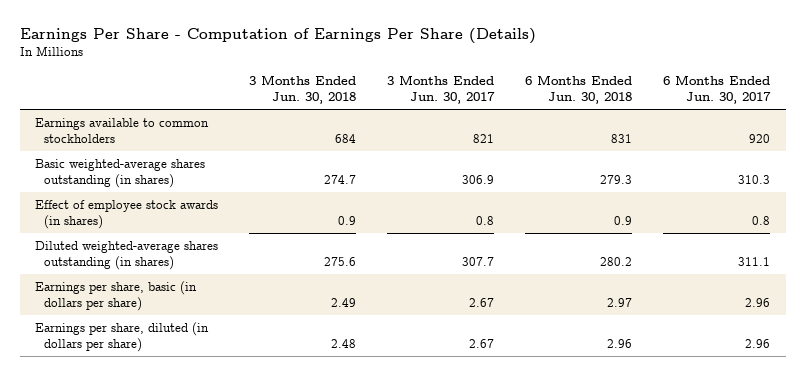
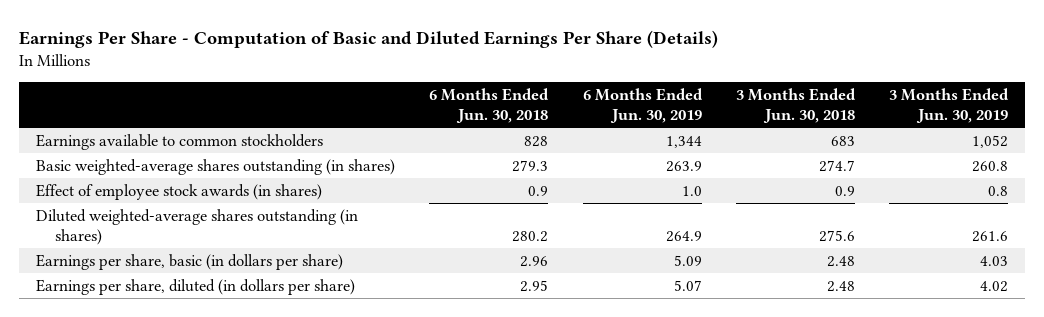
- Earnings Per Share - Computation of Earnings Per Share (Details)
+ Earnings Per Share - Computation of Basic and Diluted Earnings Per Share (Details)
- | 3 Months Ended Jun. 30, 2018 | 3 Months Ended Jun. 30, 2017 | 6 Months Ended Jun. 30, 2018 | 6 Months Ended Jun. 30, 2017
+ | 6 Months Ended Jun. 30, 2018 | 6 Months Ended Jun. 30, 2019 | 3 Months Ended Jun. 30, 2018 | 3 Months Ended Jun. 30, 2019
- Earnings available to common stockholders | 684 | 821 | 831 | 920
+ Earnings available to common stockholders | 828 | 1,344 | 683 | 1,052
- Earnings per share, basic (in dollars per share) | 2.49 | 2.67 | 2.97 | 2.96
- Earnings per share, diluted (in dollars per share) | 2.48 | 2.67 | 2.96 | 2.96
+ Earnings per share, basic (in dollars per share) | 2.96 | 5.09 | 2.48 | 4.03
+ Earnings per share, diluted (in dollars per share) | 2.95 | 5.07 | 2.48 | 4.02

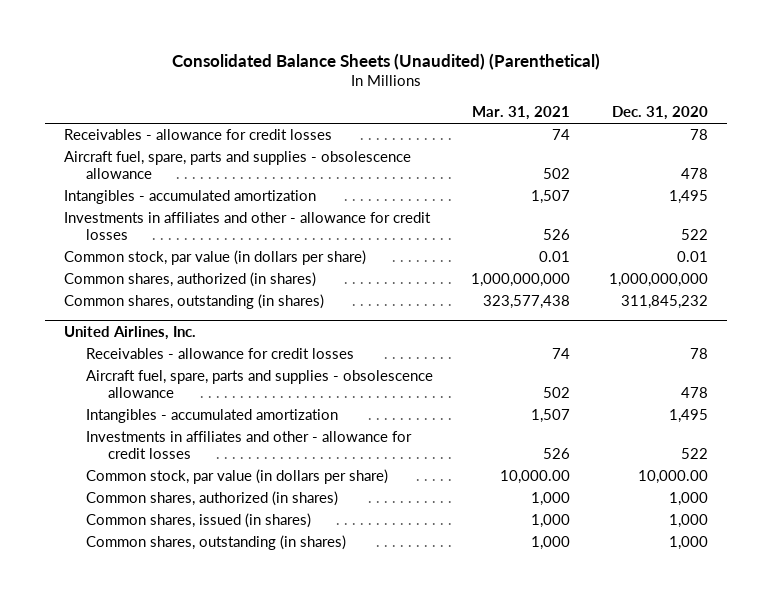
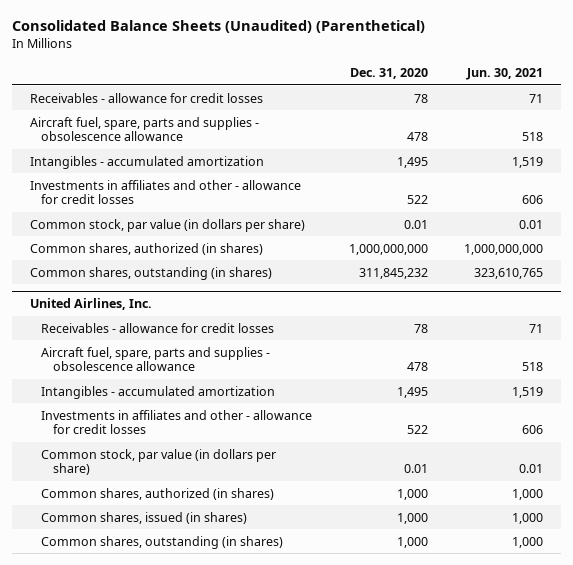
- | Mar. 31, 2021 | Dec. 31, 2020
+ | Dec. 31, 2020 | Jun. 30, 2021
@ United Airlines, Inc.
- Common stock, par value (in dollars per share) | 10,000.00 | 10,000.00
+ Common stock, par value (in dollars per share) | 0.01 | 0.01

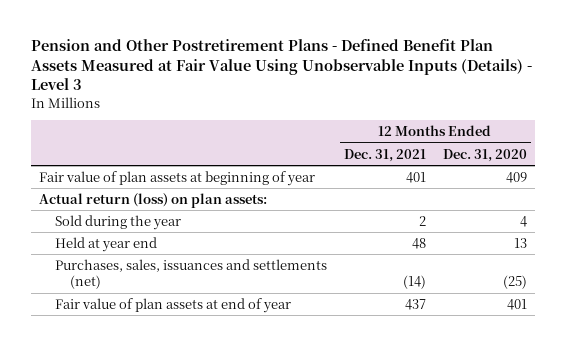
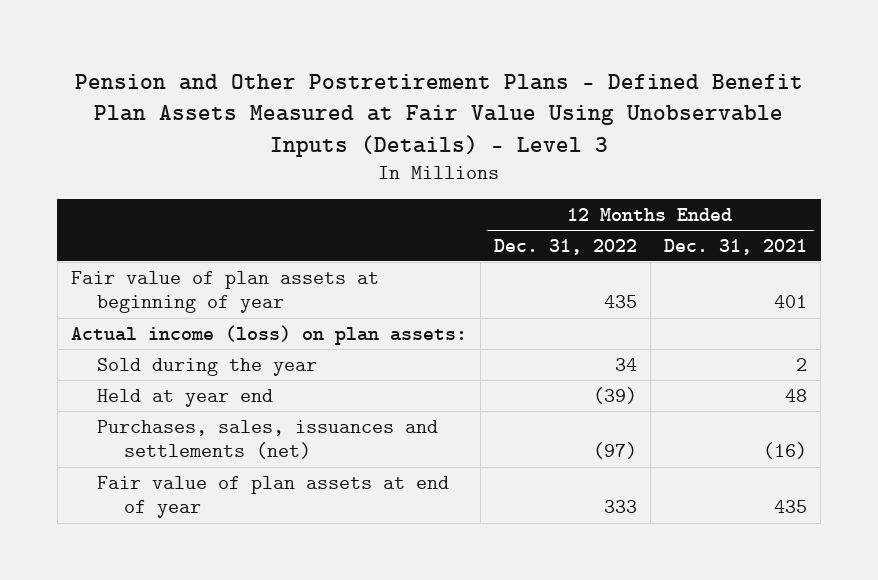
- | 12 Months Ended Dec. 31, 2021 | 12 Months Ended Dec. 31, 2020
+ | 12 Months Ended Dec. 31, 2022 | 12 Months Ended Dec. 31, 2021
- Actual return (loss) on plan assets:
+ Actual income (loss) on plan assets:
- Purchases, sales, issuances and settlements (net) | (14) | (25)
- Fair value of plan assets at end of year | 437 | 401
+ Purchases, sales, issuances and settlements (net) | (97) | (16)
+ Fair value of plan assets at end of year | 333 | 435

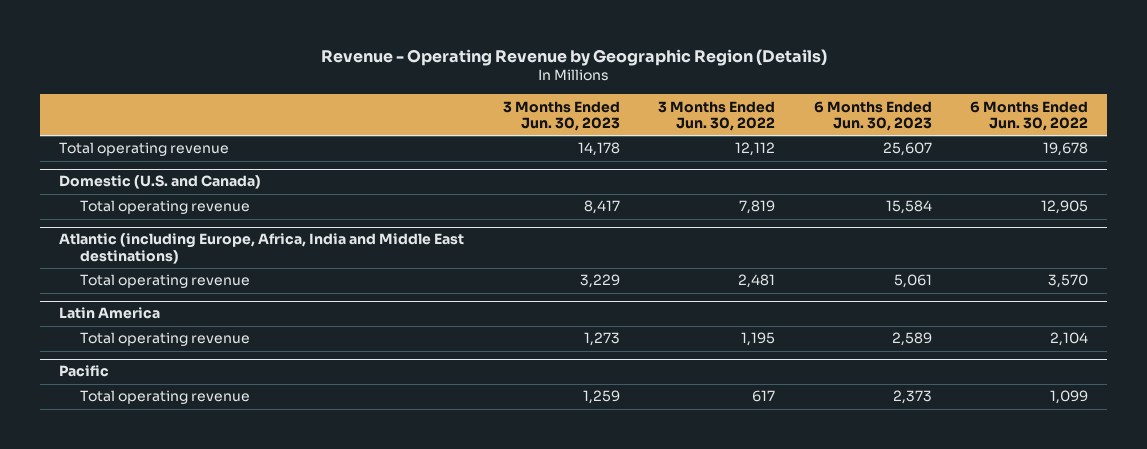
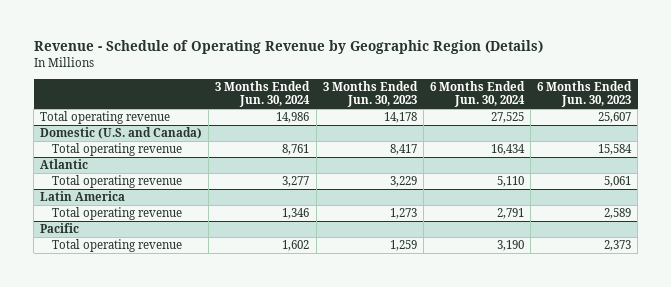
- Revenue - Operating Revenue by Geographic Region (Details)
+ Revenue - Schedule of Operating Revenue by Geographic Region (Details)
- | 3 Months Ended Jun. 30, 2023 | 3 Months Ended Jun. 30, 2022 | 6 Months Ended Jun. 30, 2023 | 6 Months Ended Jun. 30, 2022
+ | 3 Months Ended Jun. 30, 2024 | 3 Months Ended Jun. 30, 2023 | 6 Months Ended Jun. 30, 2024 | 6 Months Ended Jun. 30, 2023
- Atlantic (including Europe, Africa, India and Middle East destinations)
+ Atlantic

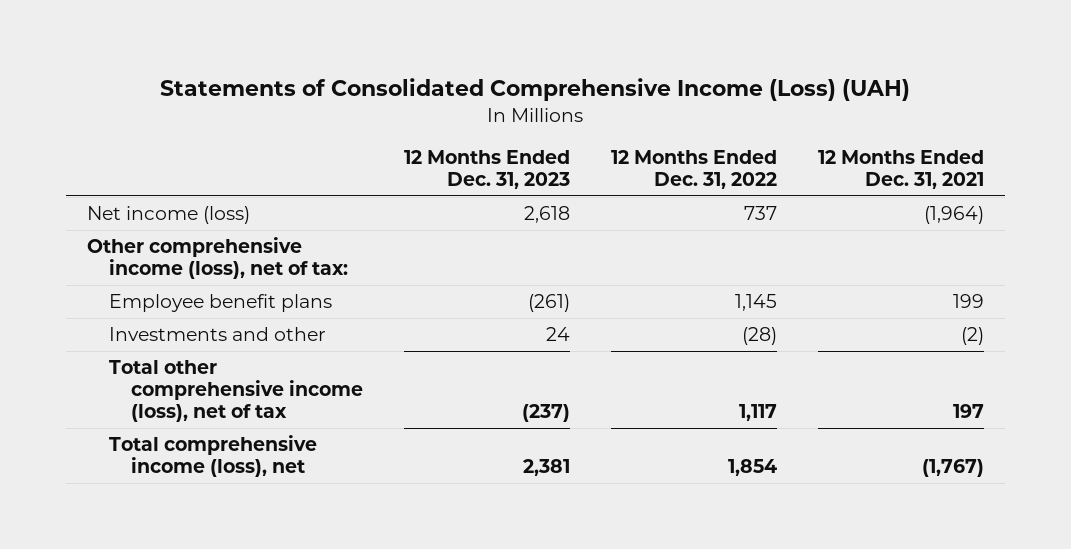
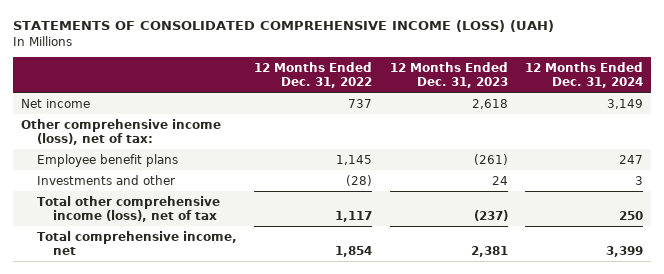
- Statements of Consolidated Comprehensive Income (Loss) (UAH)
+ STATEMENTS OF CONSOLIDATED COMPREHENSIVE INCOME (LOSS) (UAH)
- | 12 Months Ended Dec. 31, 2023 | 12 Months Ended Dec. 31, 2022 | 12 Months Ended Dec. 31, 2021
+ | 12 Months Ended Dec. 31, 2022 | 12 Months Ended Dec. 31, 2023 | 12 Months Ended Dec. 31, 2024
- Net income (loss) | 2,618 | 737 | (1,964)
+ Net income | 737 | 2,618 | 3,149
- Total comprehensive income (loss), net | 2,381 | 1,854 | (1,767)
+ Total comprehensive income, net | 1,854 | 2,381 | 3,399

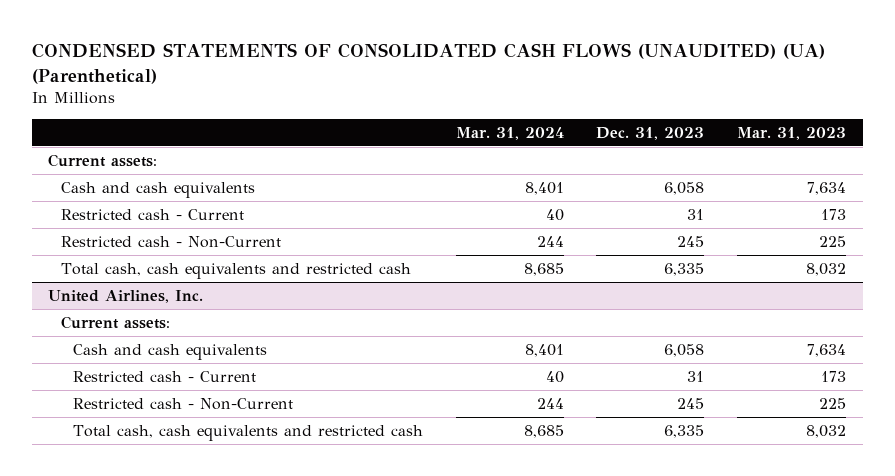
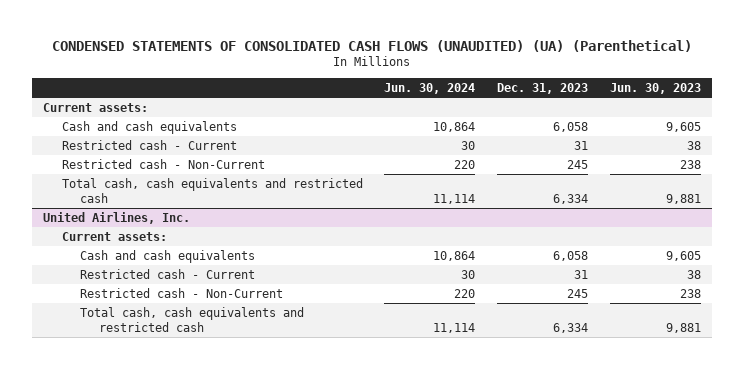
- | Mar. 31, 2024 | Dec. 31, 2023 | Mar. 31, 2023
+ | Jun. 30, 2024 | Dec. 31, 2023 | Jun. 30, 2023
- Total cash, cash equivalents and restricted cash | 8,685 | 6,335 | 8,032
+ Total cash, cash equivalents and restricted cash | 11,114 | 6,334 | 9,881
@ United Airlines, Inc.
- Total cash, cash equivalents and restricted cash | 8,685 | 6,335 | 8,032
+ Total cash, cash equivalents and restricted cash | 11,114 | 6,334 | 9,881

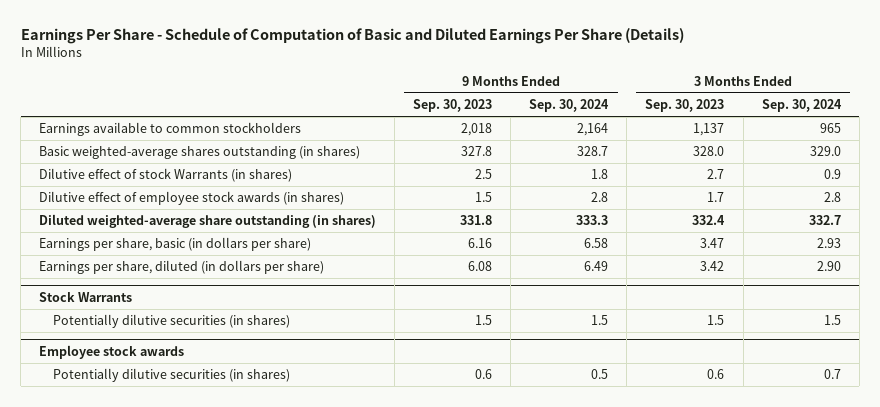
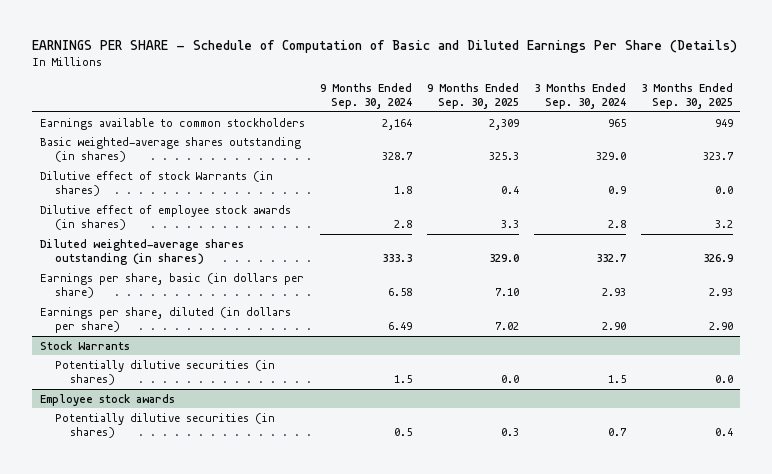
- Earnings Per Share - Schedule of Computation of Basic and Diluted Earnings Per Share (Details)
+ EARNINGS PER SHARE - Schedule of Computation of Basic and Diluted Earnings Per Share (Details)
- | 9 Months Ended Sep. 30, 2023 | 9 Months Ended Sep. 30, 2024 | 3 Months Ended Sep. 30, 2023 | 3 Months Ended Sep. 30, 2024
+ | 9 Months Ended Sep. 30, 2024 | 9 Months Ended Sep. 30, 2025 | 3 Months Ended Sep. 30, 2024 | 3 Months Ended Sep. 30, 2025
- Diluted weighted-average share outstanding (in shares) | 331.8 | 333.3 | 332.4 | 332.7
+ Diluted weighted-average shares outstanding (in shares) | 333.3 | 329.0 | 332.7 | 326.9

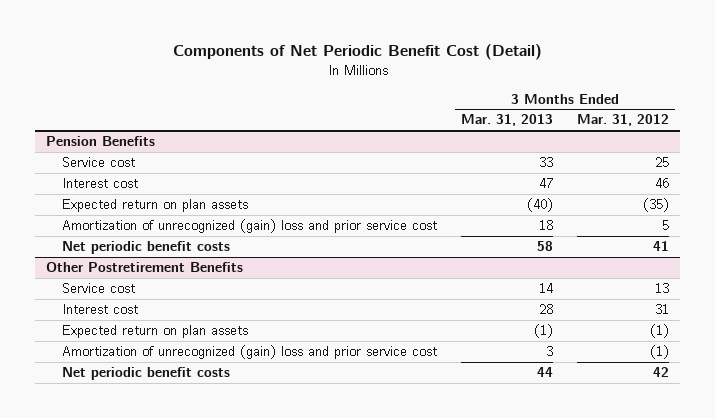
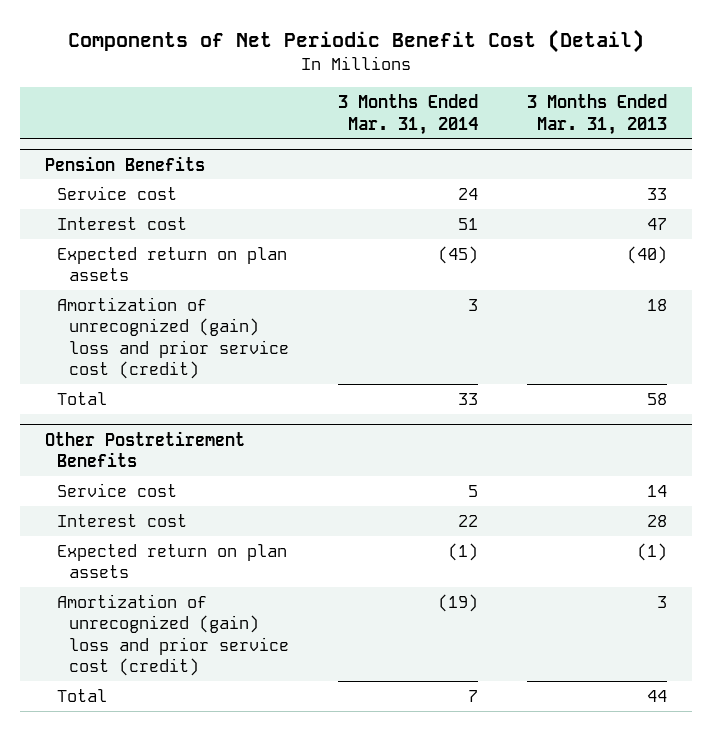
- | 3 Months Ended Mar. 31, 2013 | 3 Months Ended Mar. 31, 2012
+ | 3 Months Ended Mar. 31, 2014 | 3 Months Ended Mar. 31, 2013
@ Pension Benefits
- Amortization of unrecognized (gain) loss and prior service cost | 18 | 5
- Net periodic benefit costs | 58 | 41
+ Amortization of unrecognized (gain) loss and prior service cost (credit) | 3 | 18
+ Total | 33 | 58
@ Other Postretirement Benefits
- Amortization of unrecognized (gain) loss and prior service cost | 3 | (1)
- Net periodic benefit costs | 44 | 42
+ Amortization of unrecognized (gain) loss and prior service cost (credit) | (19) | 3
+ Total | 7 | 44

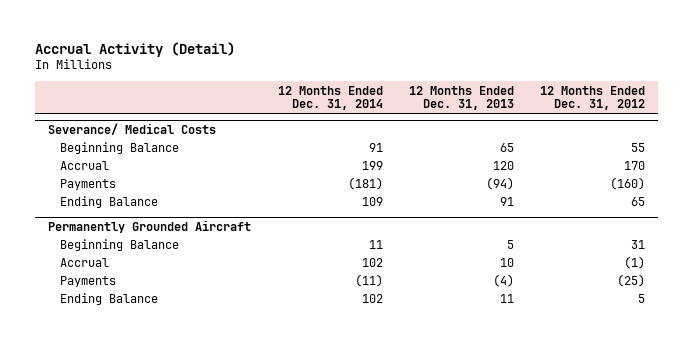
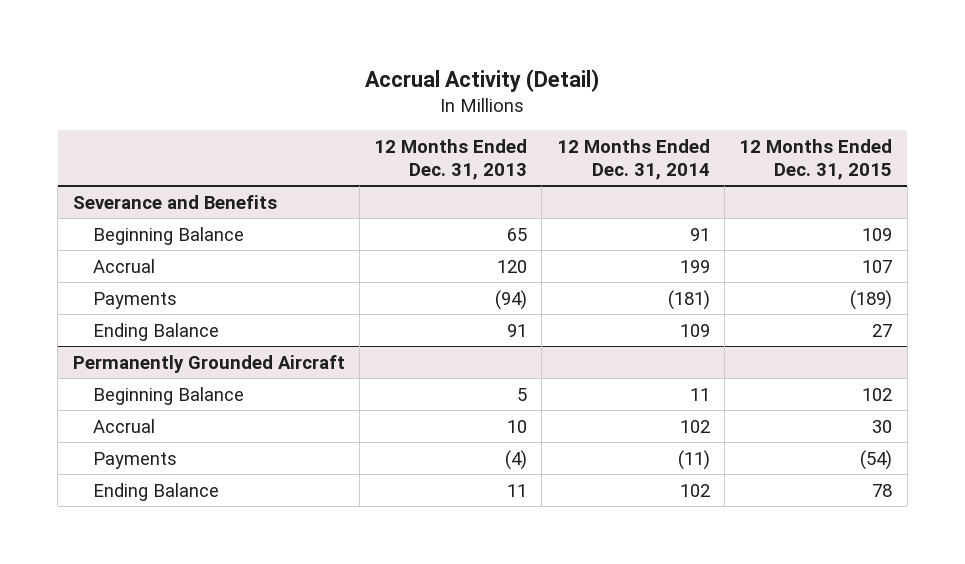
- | 12 Months Ended Dec. 31, 2014 | 12 Months Ended Dec. 31, 2013 | 12 Months Ended Dec. 31, 2012
+ | 12 Months Ended Dec. 31, 2013 | 12 Months Ended Dec. 31, 2014 | 12 Months Ended Dec. 31, 2015
- Severance/ Medical Costs
+ Severance and Benefits

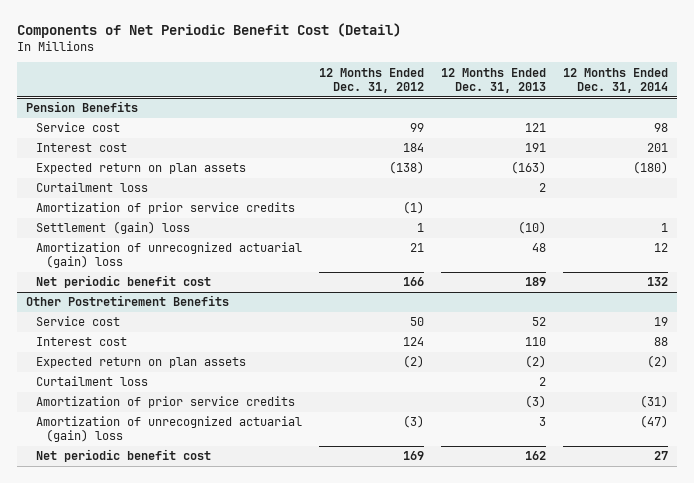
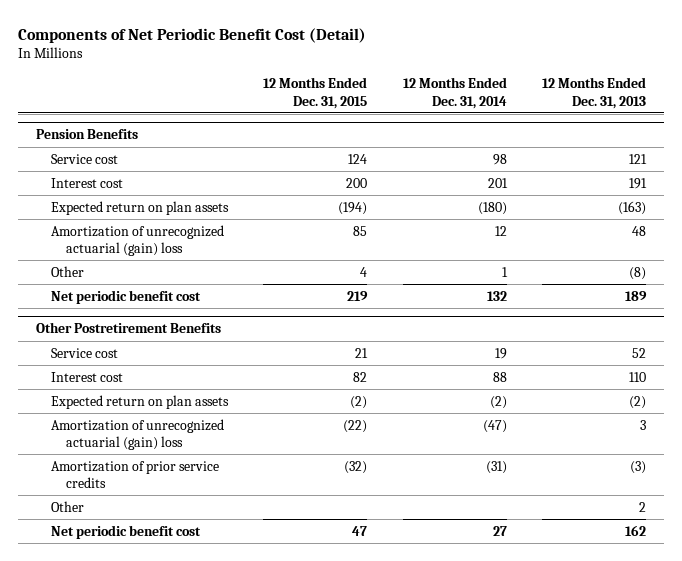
- | 12 Months Ended Dec. 31, 2012 | 12 Months Ended Dec. 31, 2013 | 12 Months Ended Dec. 31, 2014
+ | 12 Months Ended Dec. 31, 2015 | 12 Months Ended Dec. 31, 2014 | 12 Months Ended Dec. 31, 2013
@ Pension Benefits
- Curtailment loss | | 2 |
- Amortization of prior service credits | (1) | |
- Settlement (gain) loss | 1 | (10) | 1
+ Other | 4 | 1 | (8)
@ Other Postretirement Benefits
- Curtailment loss | | 2 |
moved down: Amortization of prior service credits | (32) | (31) | (3)
+ Other | | | 2

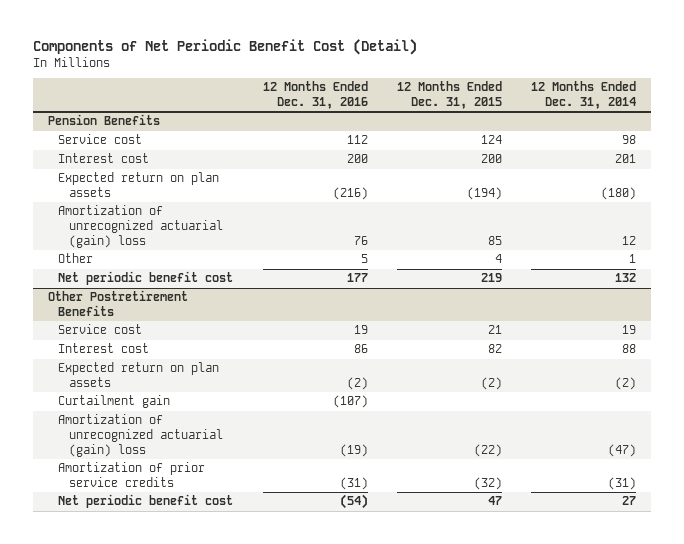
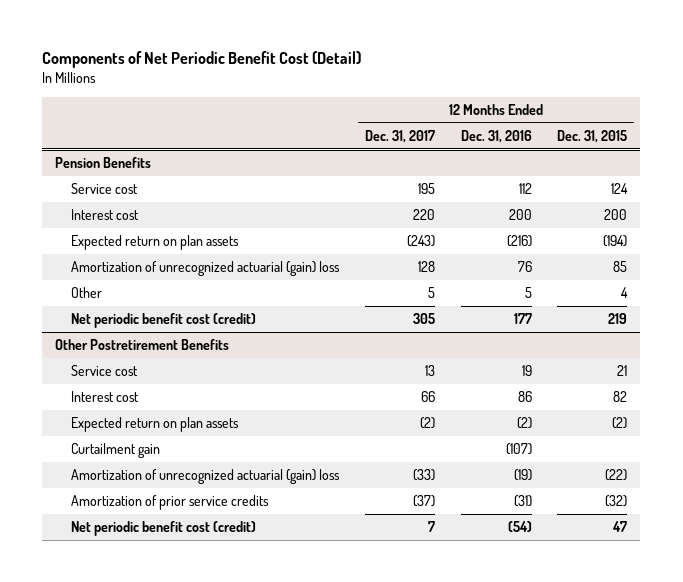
- | 12 Months Ended Dec. 31, 2016 | 12 Months Ended Dec. 31, 2015 | 12 Months Ended Dec. 31, 2014
+ | 12 Months Ended Dec. 31, 2017 | 12 Months Ended Dec. 31, 2016 | 12 Months Ended Dec. 31, 2015
@ Pension Benefits
- Net periodic benefit cost | 177 | 219 | 132
+ Net periodic benefit cost (credit) | 305 | 177 | 219
@ Other Postretirement Benefits
- Net periodic benefit cost | (54) | 47 | 27
+ Net periodic benefit cost (credit) | 7 | (54) | 47

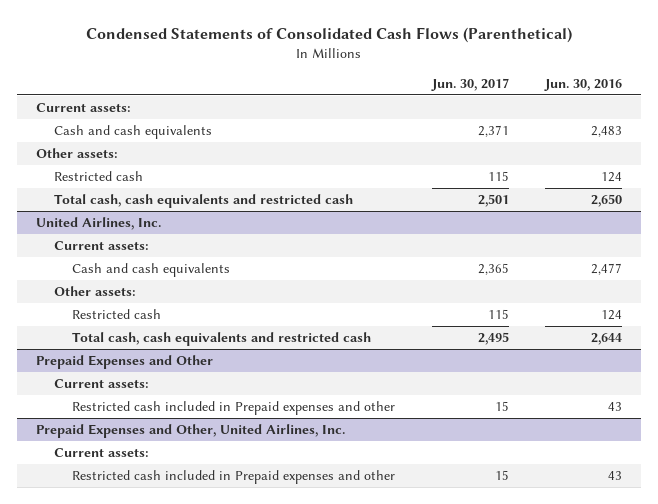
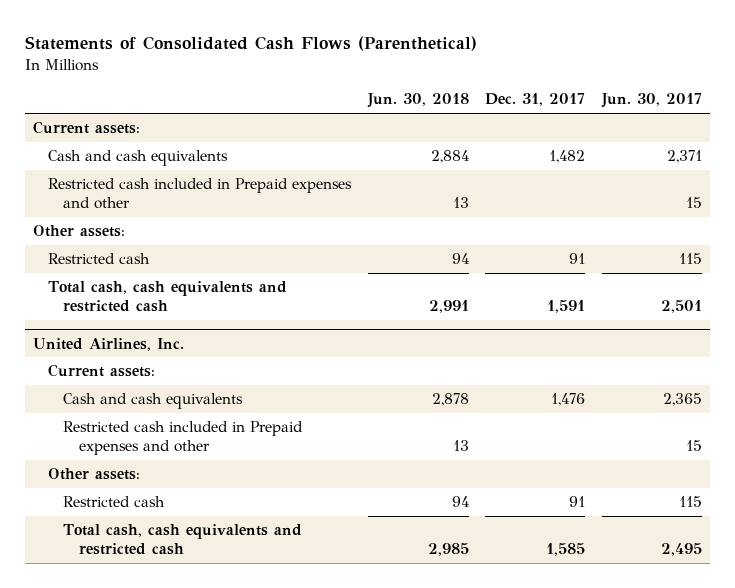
- Condensed Statements of Consolidated Cash Flows (Parenthetical)
+ Statements of Consolidated Cash Flows (Parenthetical)
- | Jun. 30, 2017 | Jun. 30, 2016
+ | Jun. 30, 2018 | Dec. 31, 2017 | Jun. 30, 2017
+ Restricted cash included in Prepaid expenses and other | 13 | | 15
@ United Airlines, Inc.
+ Restricted cash included in Prepaid expenses and other | 13 | | 15
- Prepaid Expenses and Other
- Current assets:
- Restricted cash included in Prepaid expenses and other | 15 | 43
- Prepaid Expenses and Other, United Airlines, Inc.
- Current assets:
- Restricted cash included in Prepaid expenses and other | 15 | 43

